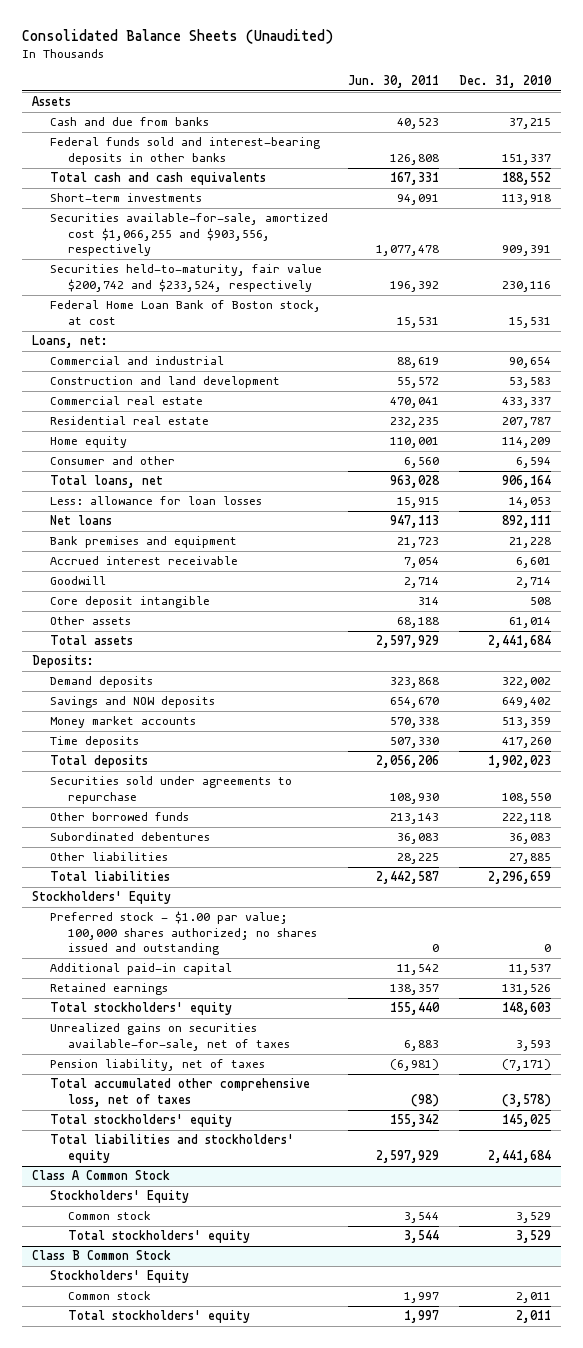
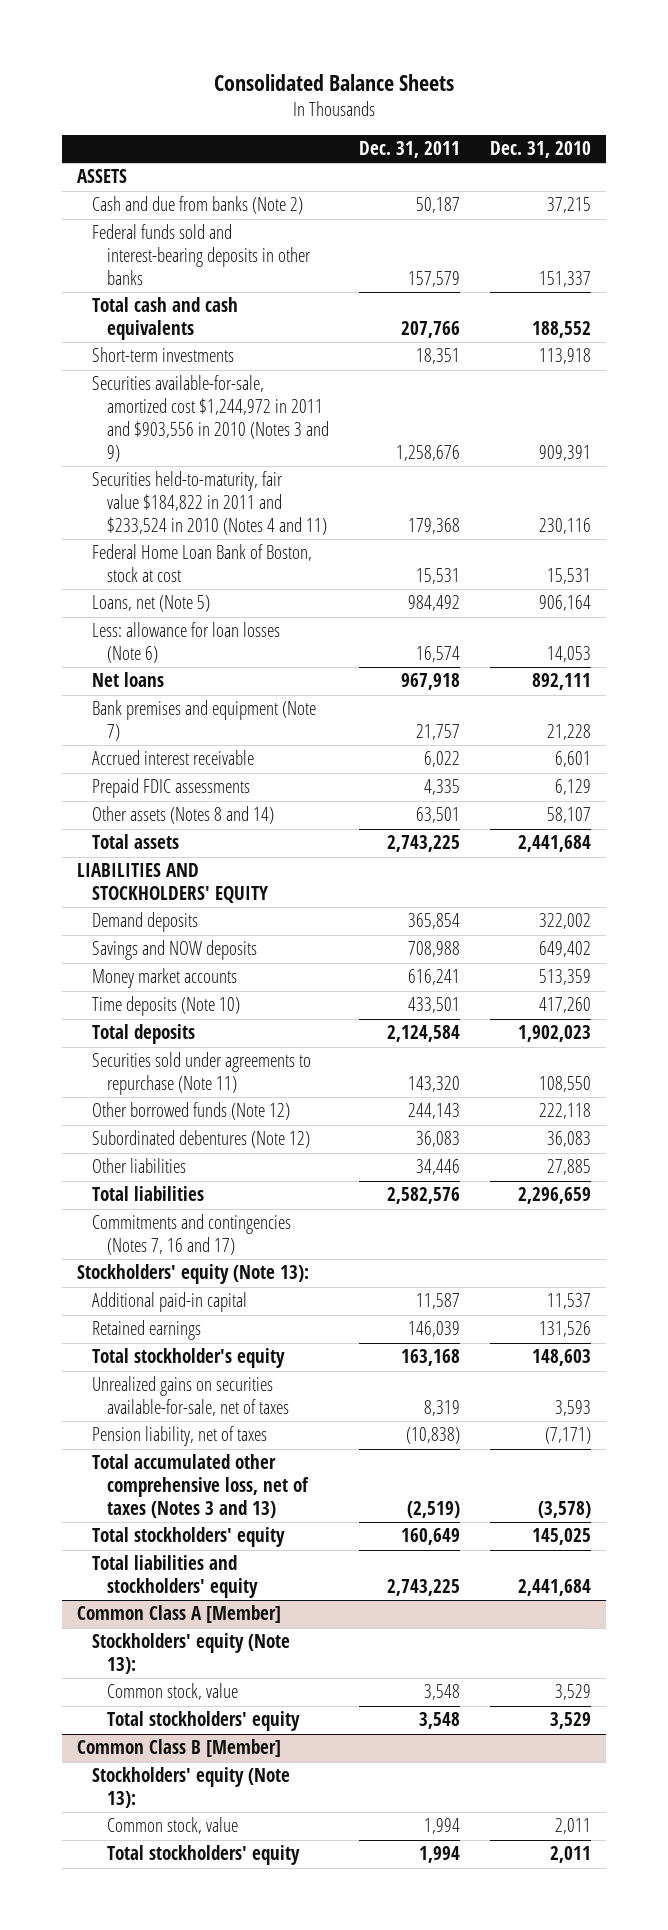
- Consolidated Balance Sheets (Unaudited)
+ Consolidated Balance Sheets
- | Jun. 30, 2011 | Dec. 31, 2010
+ | Dec. 31, 2011 | Dec. 31, 2010
- Assets
- Cash and due from banks | 40,523 | 37,215
+ ASSETS
+ Cash and due from banks (Note 2) | 50,187 | 37,215
- Securities available-for-sale, amortized cost $1,066,255 and $903,556, respectively | 1,077,478 | 909,391
- Securities held-to-maturity, fair value $200,742 and $233,524, respectively | 196,392 | 230,116
- Federal Home Loan Bank of Boston stock, at cost | 15,531 | 15,531
- Loans, net:
- Commercial and industrial | 88,619 | 90,654
- Construction and land development | 55,572 | 53,583
- Commercial real estate | 470,041 | 433,337
- Residential real estate | 232,235 | 207,787
- Home equity | 110,001 | 114,209
- Consumer and other | 6,560 | 6,594
- Total loans, net | 963,028 | 906,164
- Less: allowance for loan losses | 15,915 | 14,053
+ Securities available-for-sale, amortized cost $1,244,972 in 2011 and $903,556 in 2010 (Notes 3 and 9) | 1,258,676 | 909,391
+ Securities held-to-maturity, fair value $184,822 in 2011 and $233,524 in 2010 (Notes 4 and 11) | 179,368 | 230,116
+ Federal Home Loan Bank of Boston, stock at cost | 15,531 | 15,531
+ Loans, net (Note 5) | 984,492 | 906,164
+ Less: allowance for loan losses (Note 6) | 16,574 | 14,053
- Bank premises and equipment | 21,723 | 21,228
+ Bank premises and equipment (Note 7) | 21,757 | 21,228
- Goodwill | 2,714 | 2,714
- Core deposit intangible | 314 | 508
- Other assets | 68,188 | 61,014
+ Prepaid FDIC assessments | 4,335 | 6,129
+ Other assets (Notes 8 and 14) | 63,501 | 58,107
- Deposits:
+ LIABILITIES AND STOCKHOLDERS' EQUITY
- Time deposits | 507,330 | 417,260
+ Time deposits (Note 10) | 433,501 | 417,260
- Securities sold under agreements to repurchase | 108,930 | 108,550
- Other borrowed funds | 213,143 | 222,118
- Subordinated debentures | 36,083 | 36,083
+ Securities sold under agreements to repurchase (Note 11) | 143,320 | 108,550
+ Other borrowed funds (Note 12) | 244,143 | 222,118
+ Subordinated debentures (Note 12) | 36,083 | 36,083
- Stockholders' Equity
- Preferred stock - $1.00 par value; 100,000 shares authorized; no shares issued and outstanding | 0 | 0
+ Commitments and contingencies (Notes 7, 16 and 17)
+ Stockholders' equity (Note 13):
- Total stockholders' equity | 155,440 | 148,603
+ Total stockholder's equity | 163,168 | 148,603
- Total accumulated other comprehensive loss, net of taxes | (98) | (3,578)
+ Total accumulated other comprehensive loss, net of taxes (Notes 3 and 13) | (2,519) | (3,578)
- Class A Common Stock
- Stockholders' Equity
- Common stock | 3,544 | 3,529
+ Common Class A [Member]
+ Stockholders' equity (Note 13):
+ Common stock, value | 3,548 | 3,529
- Class B Common Stock
- Stockholders' Equity
- Common stock | 1,997 | 2,011
+ Common Class B [Member]
+ Stockholders' equity (Note 13):
+ Common stock, value | 1,994 | 2,011

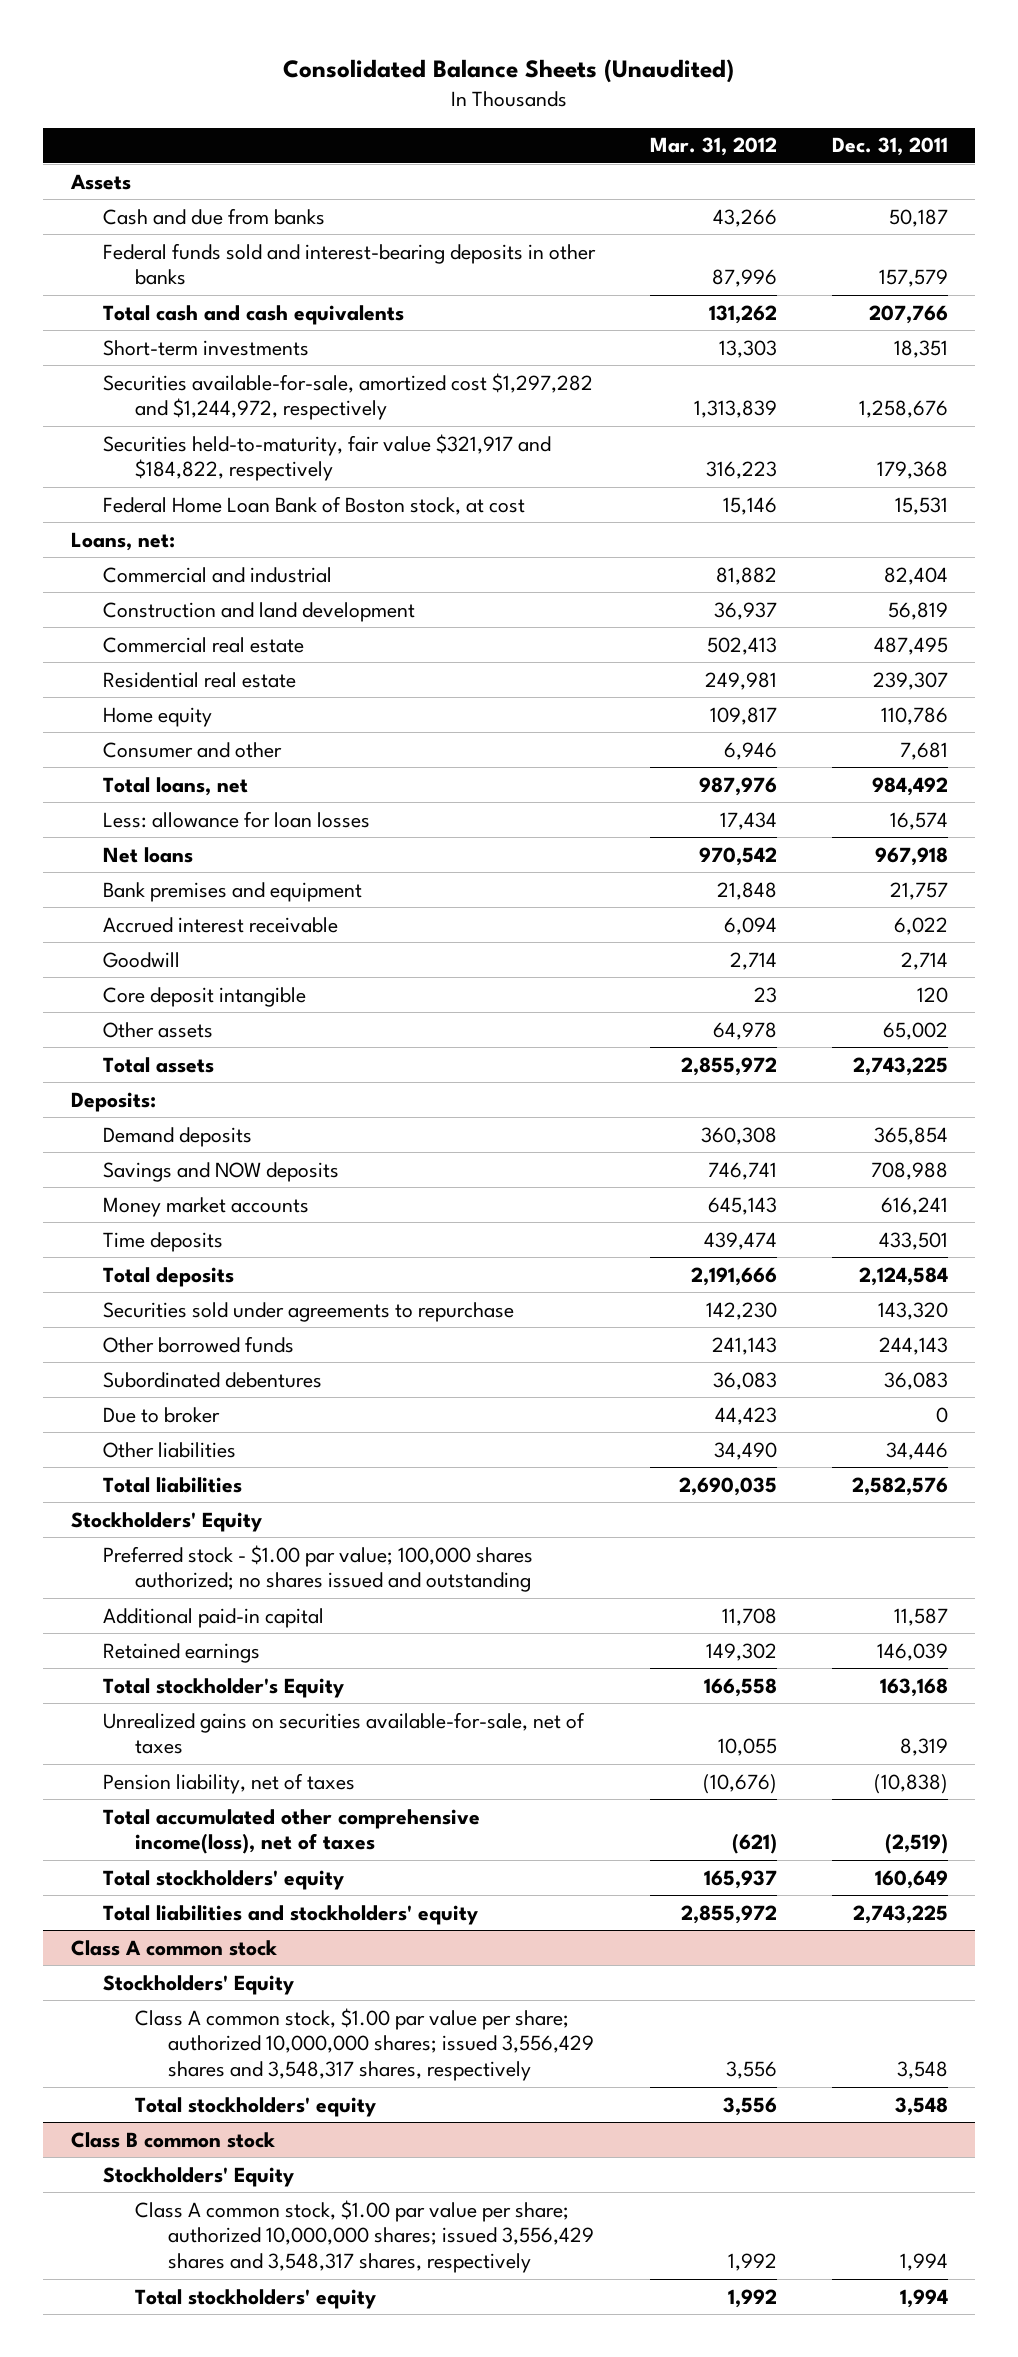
- Consolidated Balance Sheets
+ Consolidated Balance Sheets (Unaudited)
- | Dec. 31, 2011 | Dec. 31, 2010
+ | Mar. 31, 2012 | Dec. 31, 2011
- ASSETS
- Cash and due from banks (Note 2) | 50,187 | 37,215
+ Assets
+ Cash and due from banks | 43,266 | 50,187
- Securities available-for-sale, amortized cost $1,244,972 in 2011 and $903,556 in 2010 (Notes 3 and 9) | 1,258,676 | 909,391
- Securities held-to-maturity, fair value $184,822 in 2011 and $233,524 in 2010 (Notes 4 and 11) | 179,368 | 230,116
- Federal Home Loan Bank of Boston, stock at cost | 15,531 | 15,531
- Loans, net (Note 5) | 984,492 | 906,164
- Less: allowance for loan losses (Note 6) | 16,574 | 14,053
+ Securities available-for-sale, amortized cost $1,297,282 and $1,244,972, respectively | 1,313,839 | 1,258,676
+ Securities held-to-maturity, fair value $321,917 and $184,822, respectively | 316,223 | 179,368
+ Federal Home Loan Bank of Boston stock, at cost | 15,146 | 15,531
+ Loans, net:
+ Commercial and industrial | 81,882 | 82,404
+ Construction and land development | 36,937 | 56,819
+ Commercial real estate | 502,413 | 487,495
+ Residential real estate | 249,981 | 239,307
+ Home equity | 109,817 | 110,786
+ Consumer and other | 6,946 | 7,681
+ Total loans, net | 987,976 | 984,492
+ Less: allowance for loan losses | 17,434 | 16,574
- Bank premises and equipment (Note 7) | 21,757 | 21,228
+ Bank premises and equipment | 21,848 | 21,757
- Prepaid FDIC assessments | 4,335 | 6,129
- Other assets (Notes 8 and 14) | 63,501 | 58,107
+ Goodwill | 2,714 | 2,714
+ Core deposit intangible | 23 | 120
+ Other assets | 64,978 | 65,002
- LIABILITIES AND STOCKHOLDERS' EQUITY
+ Deposits:
- Time deposits (Note 10) | 433,501 | 417,260
+ Time deposits | 439,474 | 433,501
- Securities sold under agreements to repurchase (Note 11) | 143,320 | 108,550
- Other borrowed funds (Note 12) | 244,143 | 222,118
- Subordinated debentures (Note 12) | 36,083 | 36,083
+ Securities sold under agreements to repurchase | 142,230 | 143,320
+ Other borrowed funds | 241,143 | 244,143
+ Subordinated debentures | 36,083 | 36,083
+ Due to broker | 44,423 | 0
- Commitments and contingencies (Notes 7, 16 and 17)
- Stockholders' equity (Note 13):
+ Stockholders' Equity
+ Preferred stock - $1.00 par value; 100,000 shares authorized; no shares issued and outstanding
- Total stockholder's equity | 163,168 | 148,603
+ Total stockholder's Equity | 166,558 | 163,168
- Total accumulated other comprehensive loss, net of taxes (Notes 3 and 13) | (2,519) | (3,578)
+ Total accumulated other comprehensive income(loss), net of taxes | (621) | (2,519)
- Common Class A [Member]
- Stockholders' equity (Note 13):
- Common stock, value | 3,548 | 3,529
+ Class A common stock
+ Stockholders' Equity
+ Class A common stock, $1.00 par value per share; authorized 10,000,000 shares; issued 3,556,429 shares and 3,548,317 shares, respectively | 3,556 | 3,548
- Common Class B [Member]
- Stockholders' equity (Note 13):
- Common stock, value | 1,994 | 2,011
+ Class B common stock
+ Stockholders' Equity
+ Class A common stock, $1.00 par value per share; authorized 10,000,000 shares; issued 3,556,429 shares and 3,548,317 shares, respectively | 1,992 | 1,994

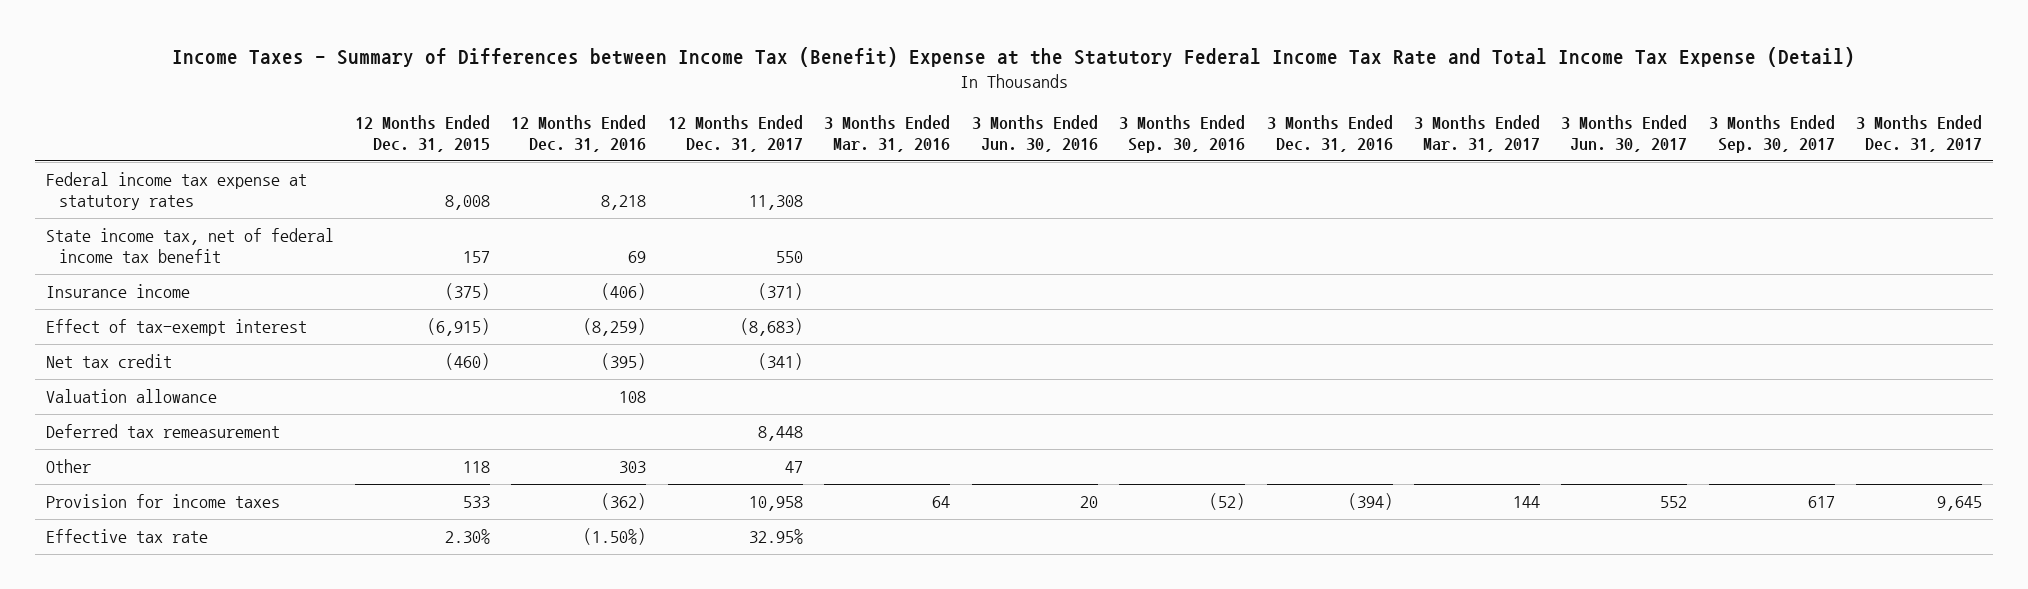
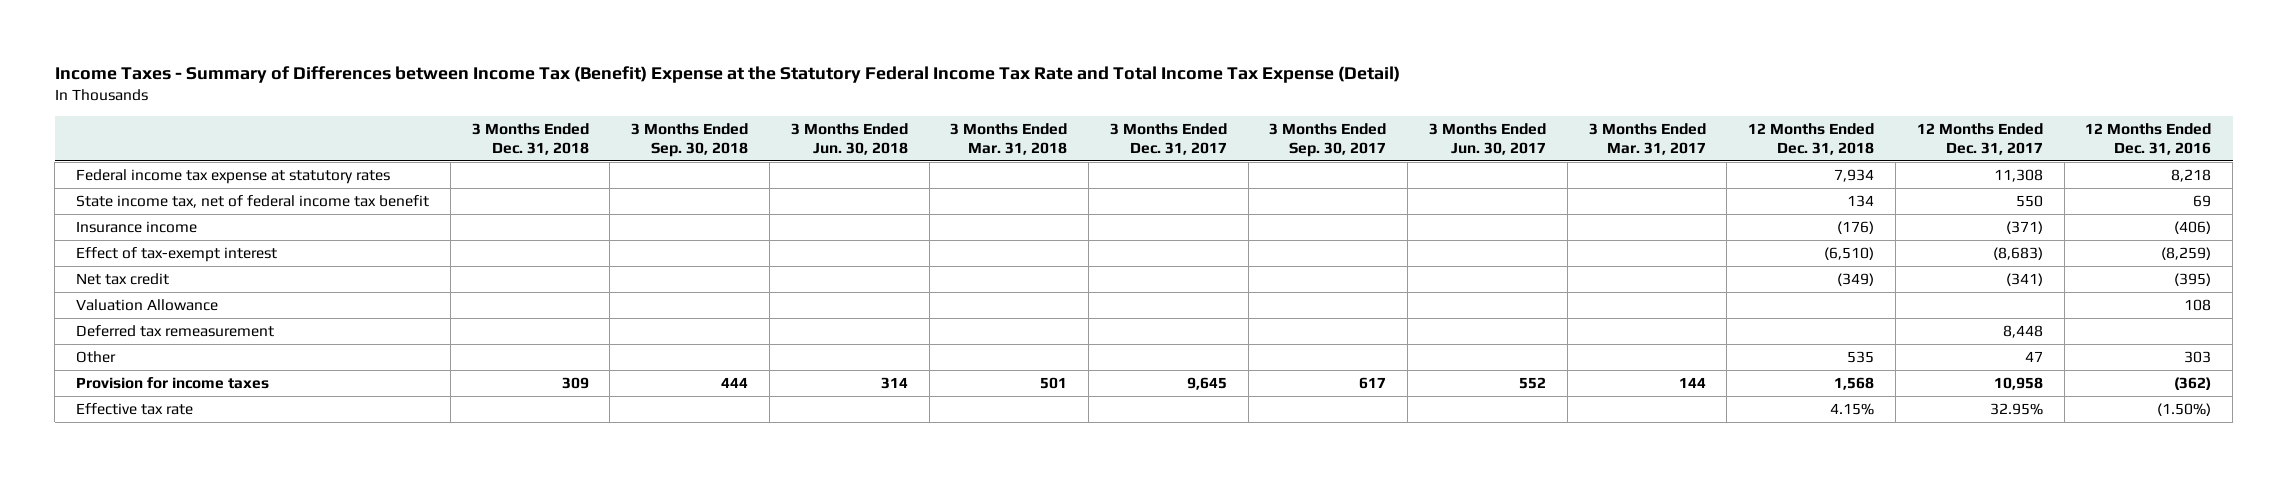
- | 12 Months Ended Dec. 31, 2015 | 12 Months Ended Dec. 31, 2016 | 12 Months Ended Dec. 31, 2017 | 3 Months Ended Mar. 31, 2016 | 3 Months Ended Jun. 30, 2016 | 3 Months Ended Sep. 30, 2016 | 3 Months Ended Dec. 31, 2016 | 3 Months Ended Mar. 31, 2017 | 3 Months Ended Jun. 30, 2017 | 3 Months Ended Sep. 30, 2017 | 3 Months Ended Dec. 31, 2017
+ | 3 Months Ended Dec. 31, 2018 | 3 Months Ended Sep. 30, 2018 | 3 Months Ended Jun. 30, 2018 | 3 Months Ended Mar. 31, 2018 | 3 Months Ended Dec. 31, 2017 | 3 Months Ended Sep. 30, 2017 | 3 Months Ended Jun. 30, 2017 | 3 Months Ended Mar. 31, 2017 | 12 Months Ended Dec. 31, 2018 | 12 Months Ended Dec. 31, 2017 | 12 Months Ended Dec. 31, 2016
- Valuation allowance | | 108 | | | | | | | | |
+ Valuation Allowance | | | | | | | | | | | 108

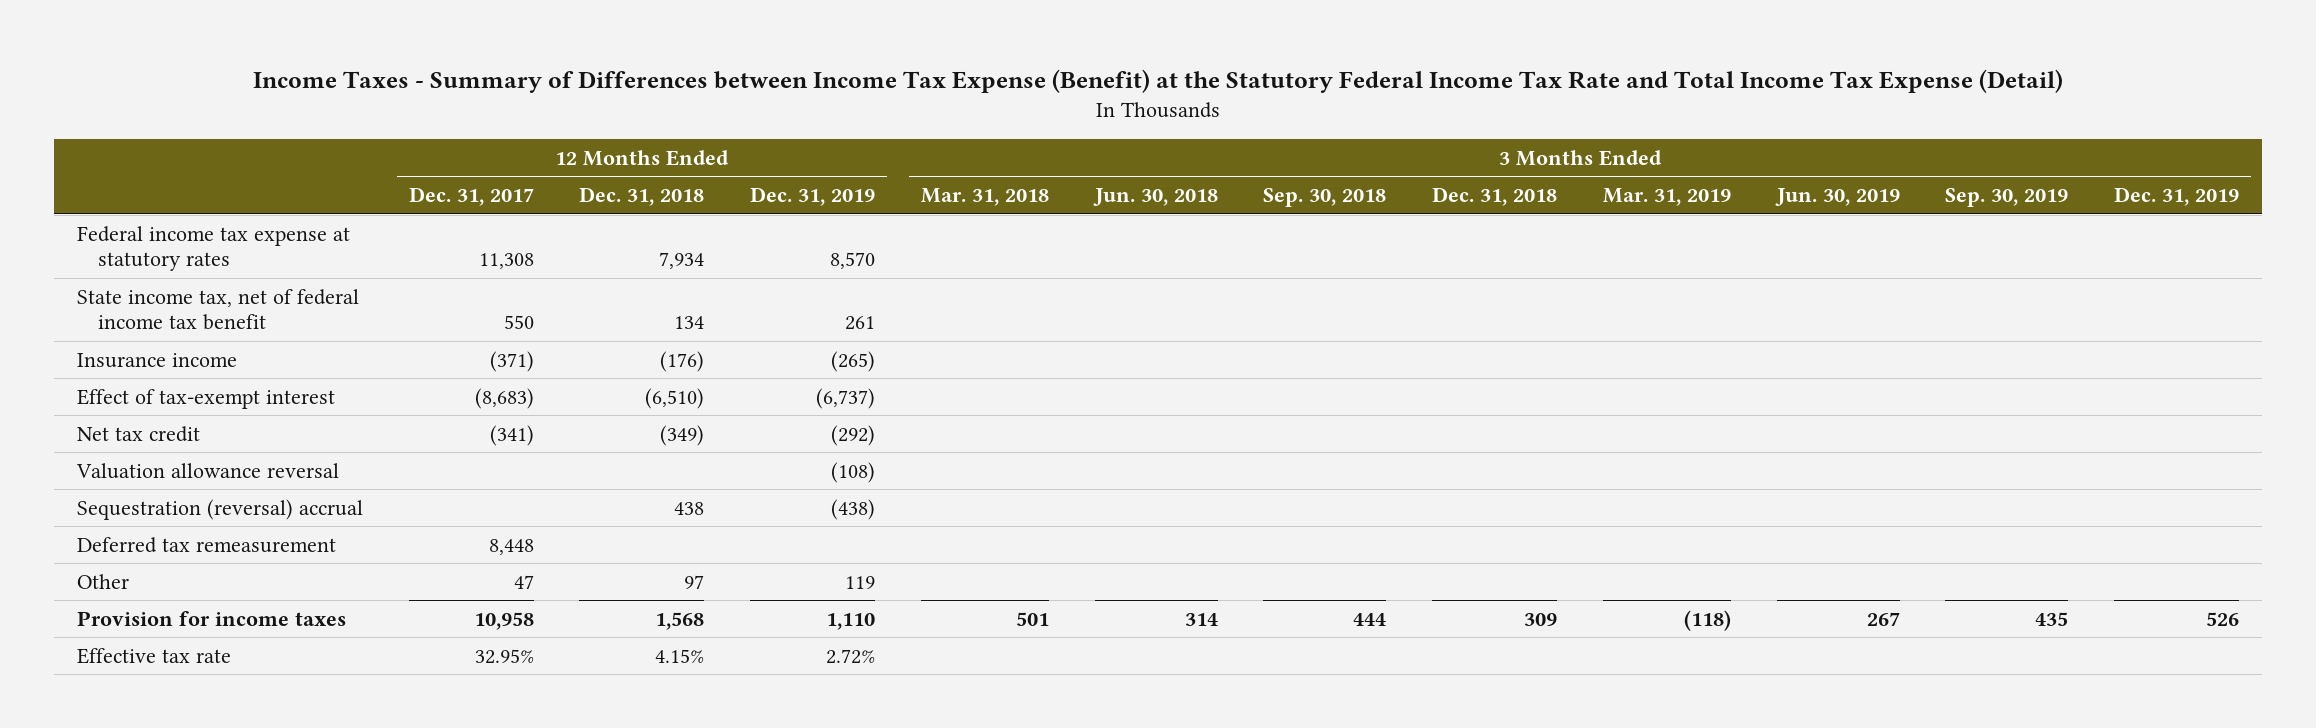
- Income Taxes - Summary of Differences between Income Tax (Benefit) Expense at the Statutory Federal Income Tax Rate and Total Income Tax Expense (Detail)
+ Income Taxes - Summary of Differences between Income Tax Expense (Benefit) at the Statutory Federal Income Tax Rate and Total Income Tax Expense (Detail)
- | 3 Months Ended Dec. 31, 2018 | 3 Months Ended Sep. 30, 2018 | 3 Months Ended Jun. 30, 2018 | 3 Months Ended Mar. 31, 2018 | 3 Months Ended Dec. 31, 2017 | 3 Months Ended Sep. 30, 2017 | 3 Months Ended Jun. 30, 2017 | 3 Months Ended Mar. 31, 2017 | 12 Months Ended Dec. 31, 2018 | 12 Months Ended Dec. 31, 2017 | 12 Months Ended Dec. 31, 2016
+ | 12 Months Ended Dec. 31, 2017 | 12 Months Ended Dec. 31, 2018 | 12 Months Ended Dec. 31, 2019 | 3 Months Ended Mar. 31, 2018 | 3 Months Ended Jun. 30, 2018 | 3 Months Ended Sep. 30, 2018 | 3 Months Ended Dec. 31, 2018 | 3 Months Ended Mar. 31, 2019 | 3 Months Ended Jun. 30, 2019 | 3 Months Ended Sep. 30, 2019 | 3 Months Ended Dec. 31, 2019
- Valuation Allowance | | | | | | | | | | | 108
+ Valuation allowance reversal | | | (108) | | | | | | | |
+ Sequestration (reversal) accrual | | 438 | (438) | | | | | | | |
- Other | | | | | | | | | 535 | 47 | 303
+ Other | 47 | 97 | 119 | | | | | | | |

